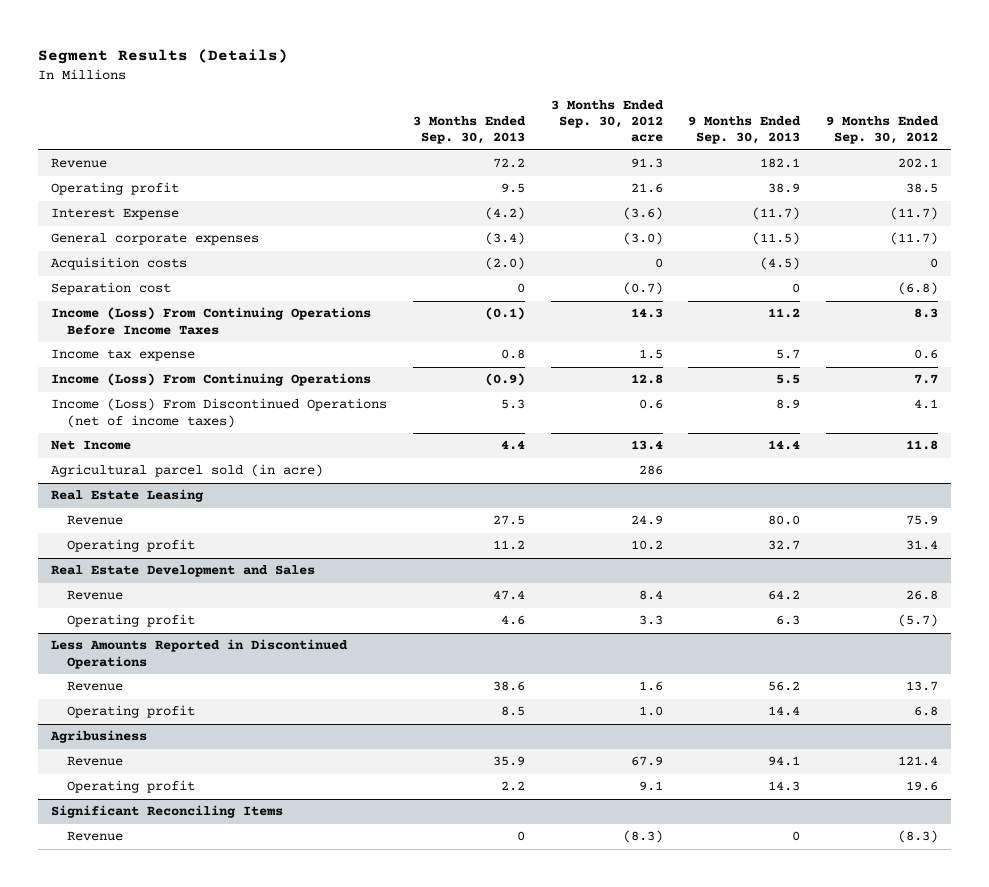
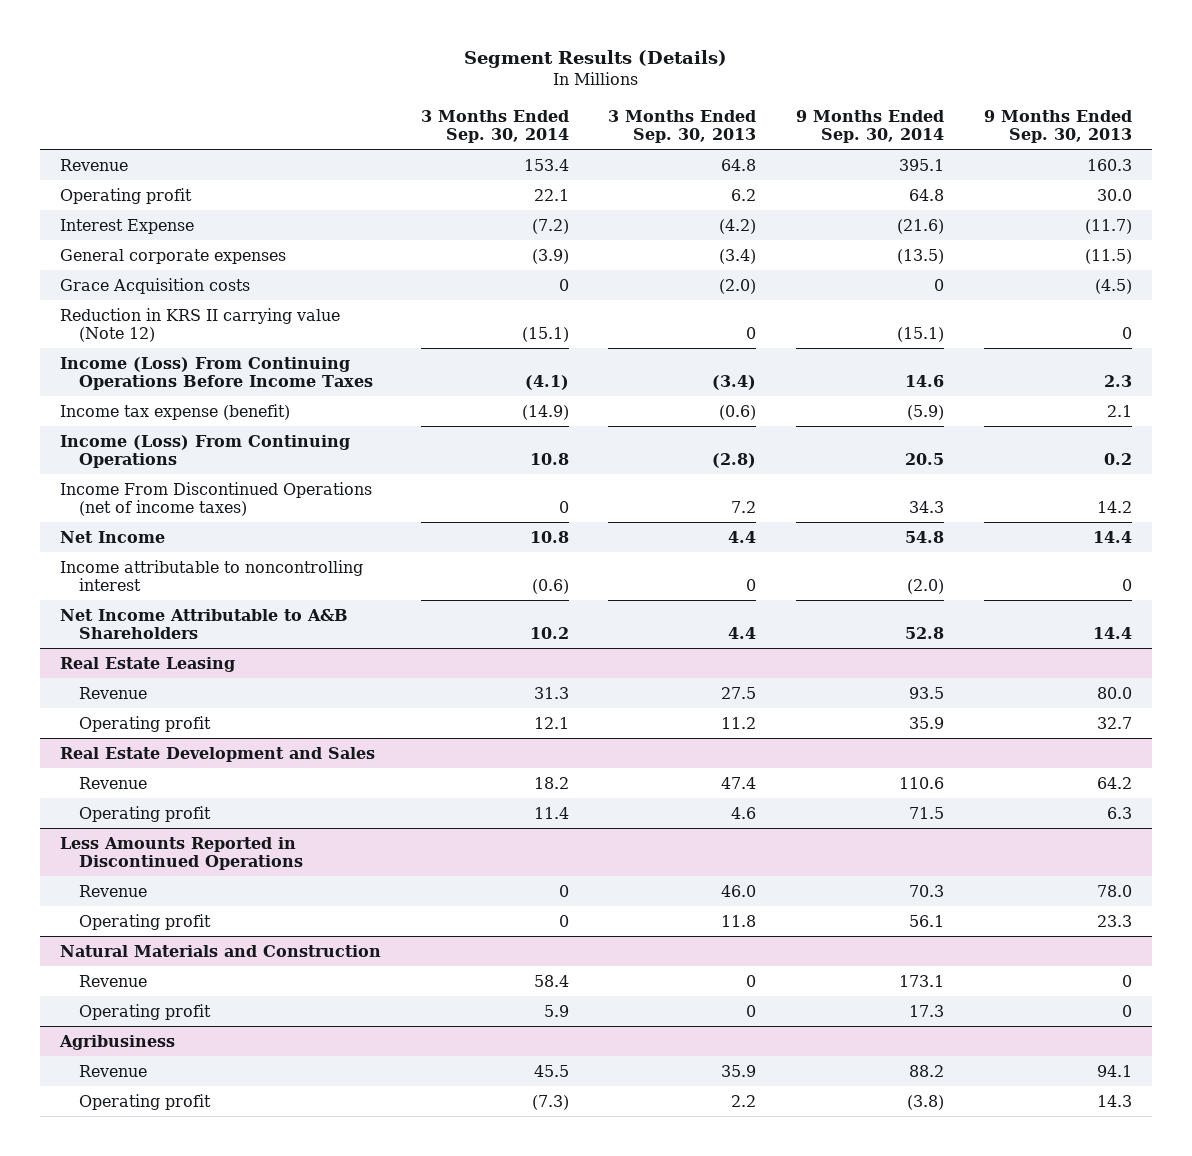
- | 3 Months Ended Sep. 30, 2013 | 3 Months Ended Sep. 30, 2012 acre | 9 Months Ended Sep. 30, 2013 | 9 Months Ended Sep. 30, 2012
+ | 3 Months Ended Sep. 30, 2014 | 3 Months Ended Sep. 30, 2013 | 9 Months Ended Sep. 30, 2014 | 9 Months Ended Sep. 30, 2013
- Revenue | 72.2 | 91.3 | 182.1 | 202.1
- Operating profit | 9.5 | 21.6 | 38.9 | 38.5
+ Revenue | 153.4 | 64.8 | 395.1 | 160.3
+ Operating profit | 22.1 | 6.2 | 64.8 | 30.0
- Acquisition costs | (2.0) | 0 | (4.5) | 0
- Separation cost | 0 | (0.7) | 0 | (6.8)
- Income (Loss) From Continuing Operations Before Income Taxes | (0.1) | 14.3 | 11.2 | 8.3
- Income tax expense | 0.8 | 1.5 | 5.7 | 0.6
- Income (Loss) From Continuing Operations | (0.9) | 12.8 | 5.5 | 7.7
- Income (Loss) From Discontinued Operations (net of income taxes) | 5.3 | 0.6 | 8.9 | 4.1
+ Grace Acquisition costs | 0 | (2.0) | 0 | (4.5)
+ Reduction in KRS II carrying value (Note 12) | (15.1) | 0 | (15.1) | 0
+ Income (Loss) From Continuing Operations Before Income Taxes | (4.1) | (3.4) | 14.6 | 2.3
+ Income tax expense (benefit) | (14.9) | (0.6) | (5.9) | 2.1
+ Income (Loss) From Continuing Operations | 10.8 | (2.8) | 20.5 | 0.2
+ Income From Discontinued Operations (net of income taxes) | 0 | 7.2 | 34.3 | 14.2
- Agricultural parcel sold (in acre) | | 286 | |
+ Income attributable to noncontrolling interest | (0.6) | 0 | (2.0) | 0
+ Net Income Attributable to A&B Shareholders | 10.2 | 4.4 | 52.8 | 14.4
@ Less Amounts Reported in Discontinued Operations
- Revenue | 38.6 | 1.6 | 56.2 | 13.7
- Operating profit | 8.5 | 1.0 | 14.4 | 6.8
+ Revenue | 0 | 46.0 | 70.3 | 78.0
+ Operating profit | 0 | 11.8 | 56.1 | 23.3
+ Natural Materials and Construction
+ Revenue | 58.4 | 0 | 173.1 | 0
+ Operating profit | 5.9 | 0 | 17.3 | 0
- Significant Reconciling Items
- Revenue | 0 | (8.3) | 0 | (8.3)

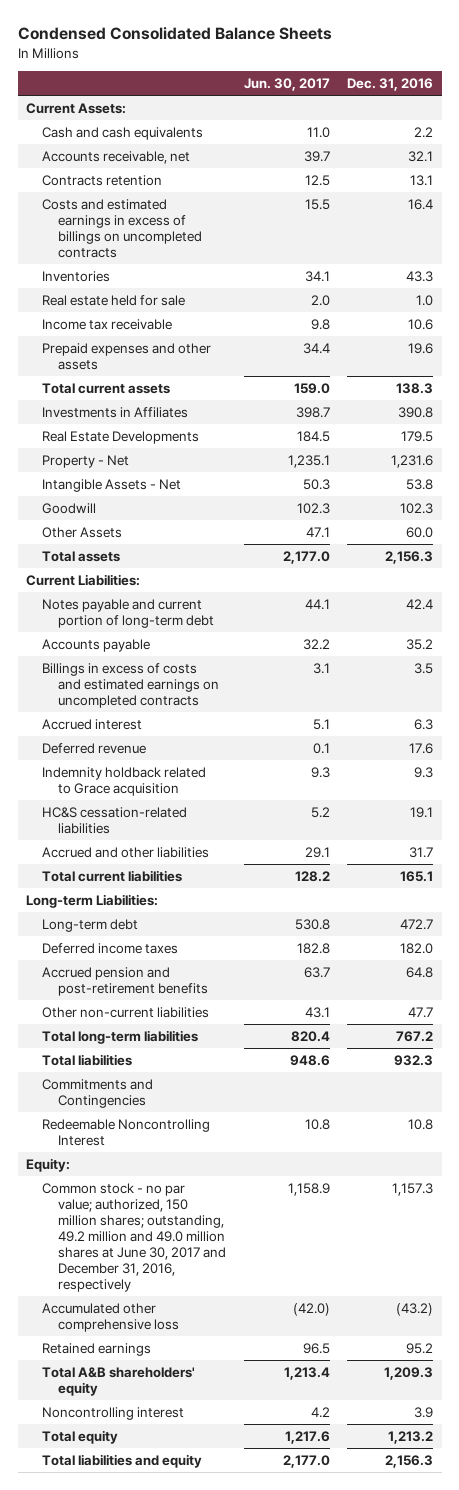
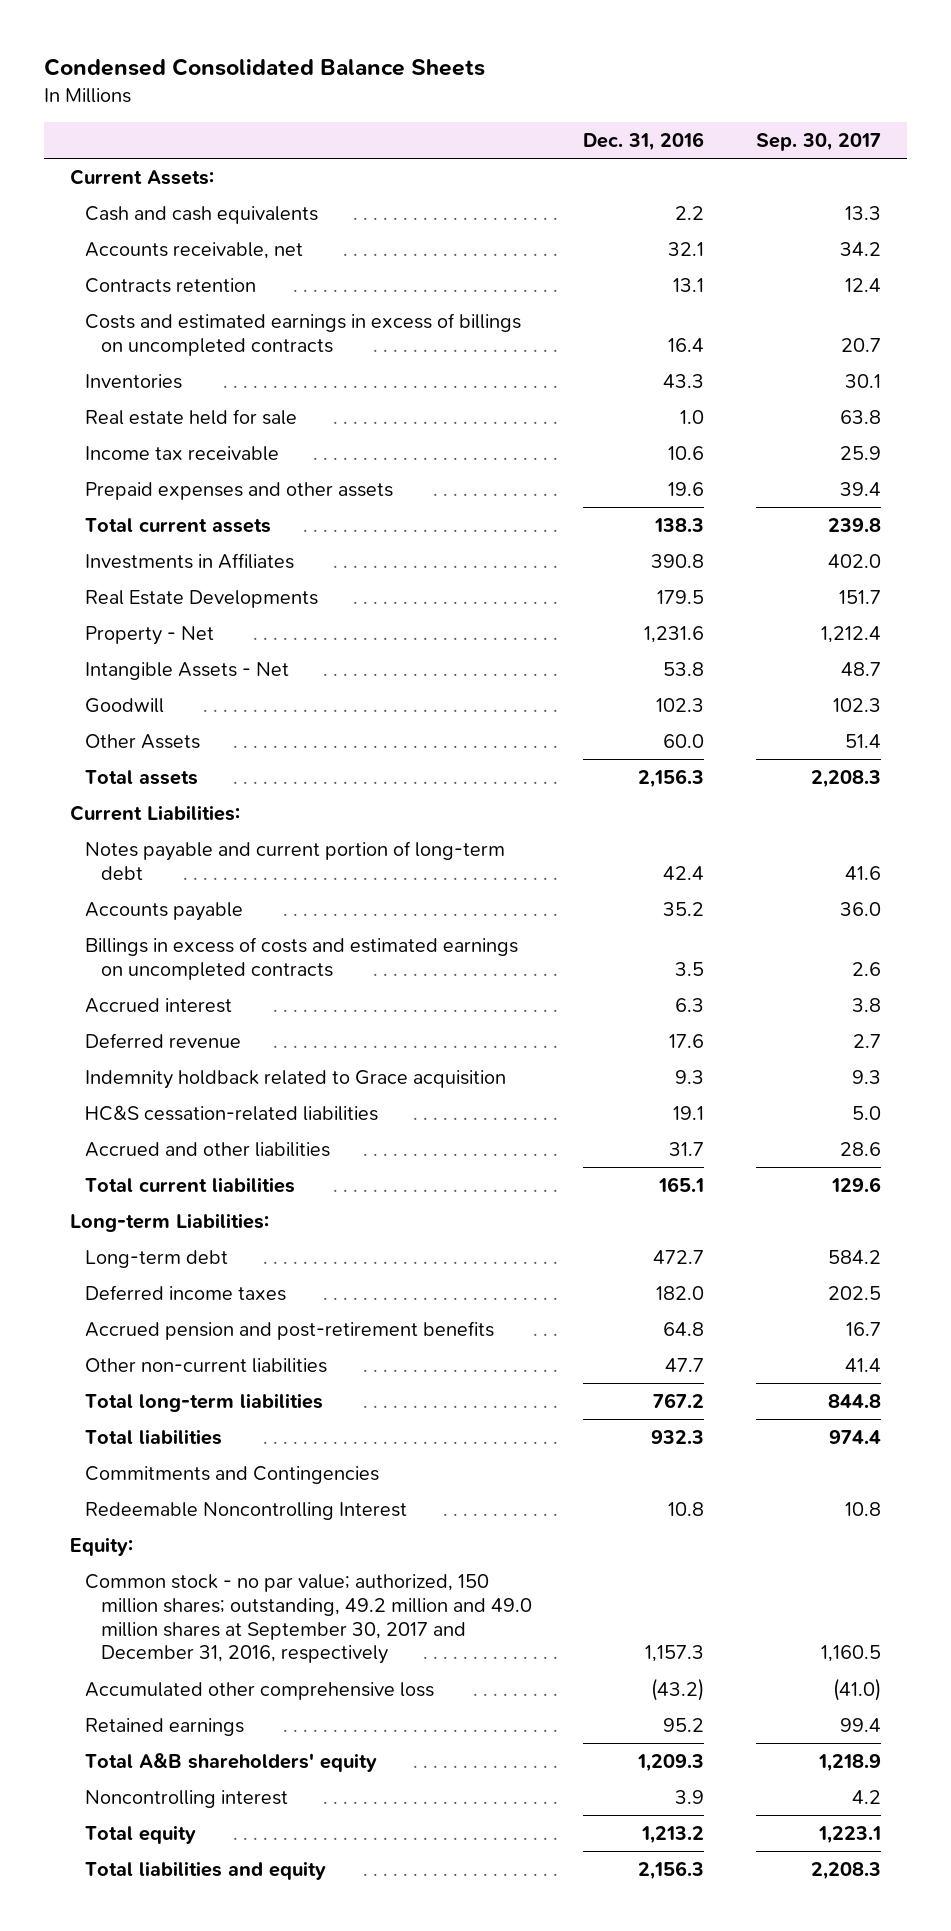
- | Jun. 30, 2017 | Dec. 31, 2016
+ | Dec. 31, 2016 | Sep. 30, 2017
- Common stock - no par value; authorized, 150 million shares; outstanding, 49.2 million and 49.0 million shares at June 30, 2017 and December 31, 2016, respectively | 1,158.9 | 1,157.3
+ Common stock - no par value; authorized, 150 million shares; outstanding, 49.2 million and 49.0 million shares at September 30, 2017 and December 31, 2016, respectively | 1,157.3 | 1,160.5

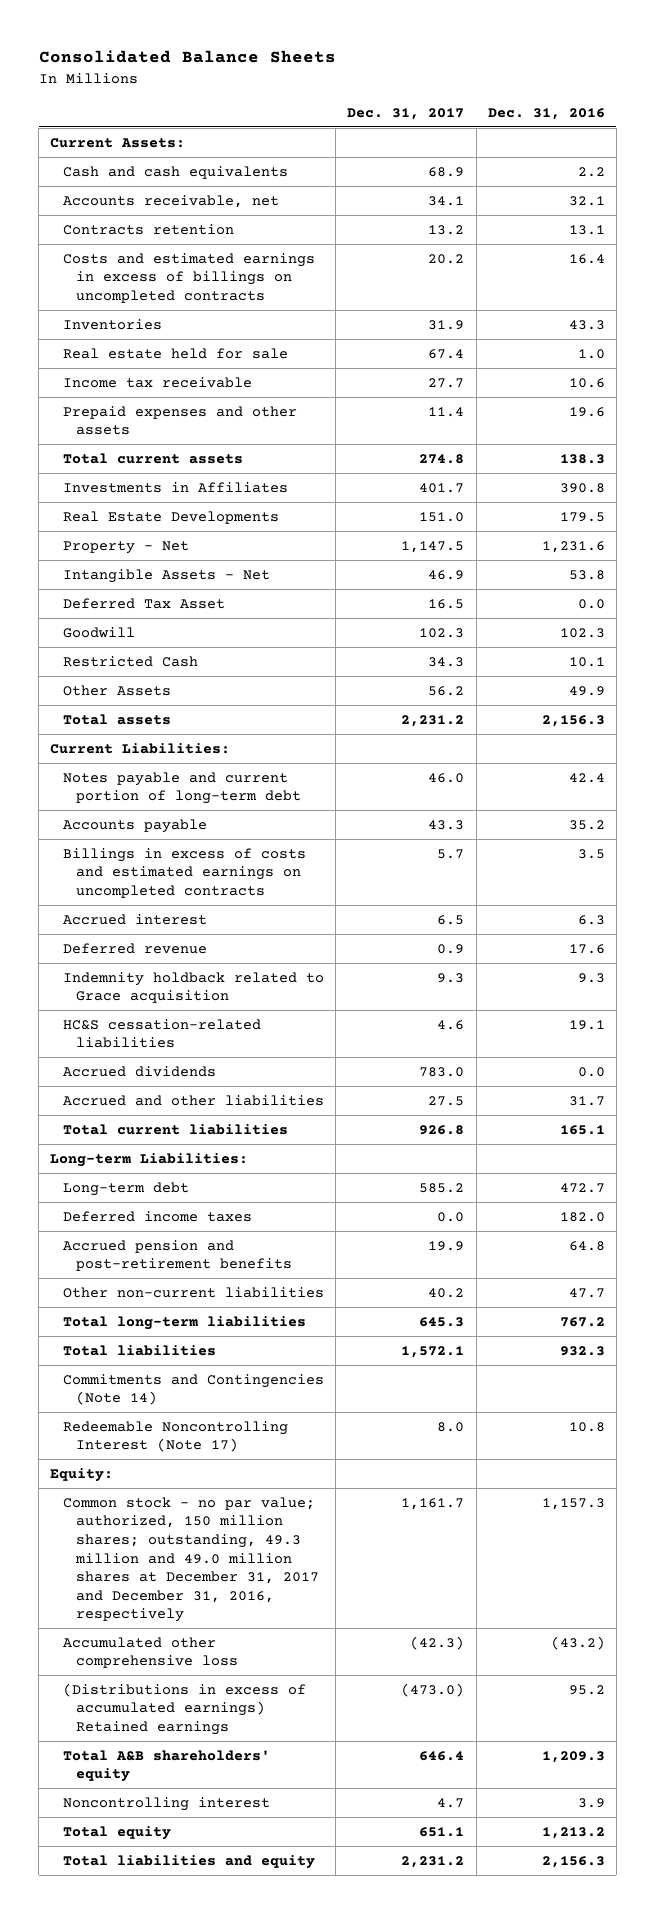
- Condensed Consolidated Balance Sheets
+ Consolidated Balance Sheets
- | Dec. 31, 2016 | Sep. 30, 2017
+ | Dec. 31, 2017 | Dec. 31, 2016
+ Deferred Tax Asset | 16.5 | 0.0
- Other Assets | 60.0 | 51.4
+ Restricted Cash | 34.3 | 10.1
+ Other Assets | 56.2 | 49.9
+ Accrued dividends | 783.0 | 0.0
- Commitments and Contingencies
- Redeemable Noncontrolling Interest | 10.8 | 10.8
+ Commitments and Contingencies (Note 14)
+ Redeemable Noncontrolling Interest (Note 17) | 8.0 | 10.8
- Common stock - no par value; authorized, 150 million shares; outstanding, 49.2 million and 49.0 million shares at September 30, 2017 and December 31, 2016, respectively | 1,157.3 | 1,160.5
+ Common stock - no par value; authorized, 150 million shares; outstanding, 49.3 million and 49.0 million shares at December 31, 2017 and December 31, 2016, respectively | 1,161.7 | 1,157.3
- Retained earnings | 95.2 | 99.4
+ (Distributions in excess of accumulated earnings) Retained earnings | (473.0) | 95.2

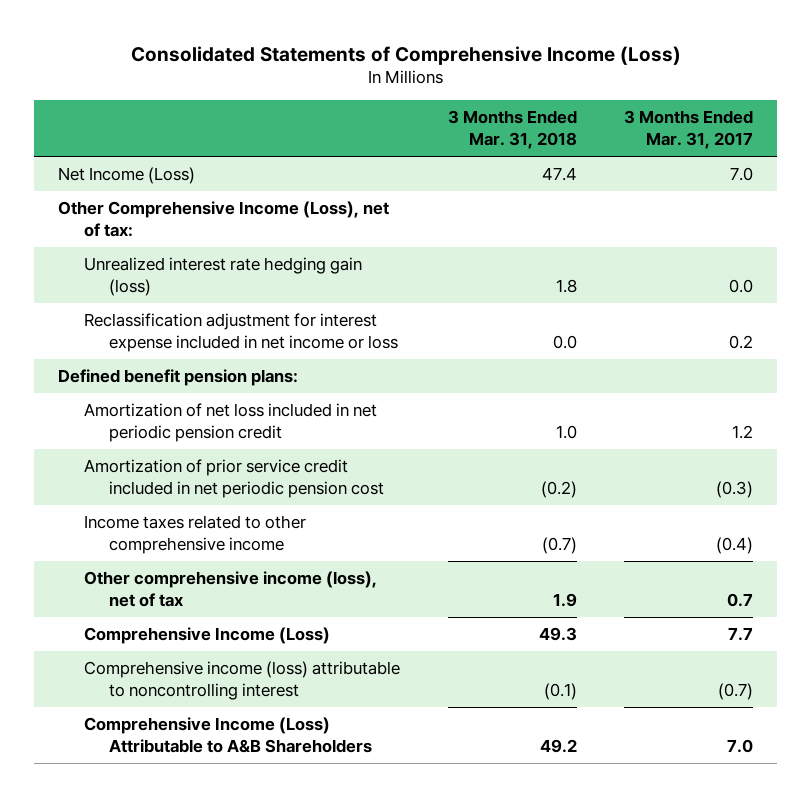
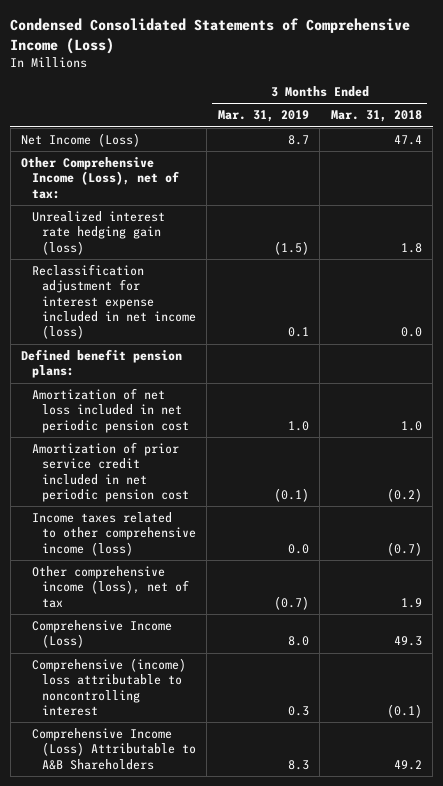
- Consolidated Statements of Comprehensive Income (Loss)
+ Condensed Consolidated Statements of Comprehensive Income (Loss)
- | 3 Months Ended Mar. 31, 2018 | 3 Months Ended Mar. 31, 2017
+ | 3 Months Ended Mar. 31, 2019 | 3 Months Ended Mar. 31, 2018
- Reclassification adjustment for interest expense included in net income or loss | 0.0 | 0.2
+ Reclassification adjustment for interest expense included in net income (loss) | 0.1 | 0.0
- Amortization of net loss included in net periodic pension credit | 1.0 | 1.2
+ Amortization of net loss included in net periodic pension cost | 1.0 | 1.0
- Income taxes related to other comprehensive income | (0.7) | (0.4)
+ Income taxes related to other comprehensive income (loss) | 0.0 | (0.7)
- Comprehensive income (loss) attributable to noncontrolling interest | (0.1) | (0.7)
+ Comprehensive (income) loss attributable to noncontrolling interest | 0.3 | (0.1)

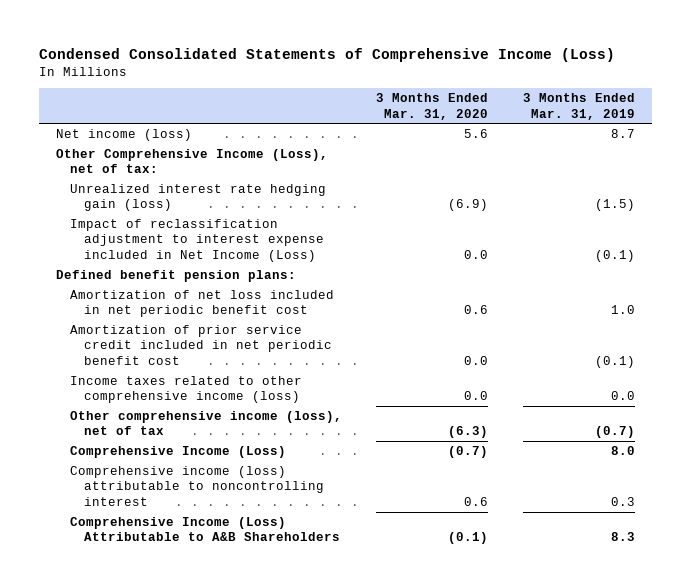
- | 3 Months Ended Mar. 31, 2019 | 3 Months Ended Mar. 31, 2018
+ | 3 Months Ended Mar. 31, 2020 | 3 Months Ended Mar. 31, 2019
- Net Income (Loss) | 8.7 | 47.4
+ Net income (loss) | 5.6 | 8.7
- Reclassification adjustment for interest expense included in net income (loss) | 0.1 | 0.0
+ Impact of reclassification adjustment to interest expense included in Net Income (Loss) | 0.0 | (0.1)
- Amortization of net loss included in net periodic pension cost | 1.0 | 1.0
- Amortization of prior service credit included in net periodic pension cost | (0.1) | (0.2)
+ Amortization of net loss included in net periodic benefit cost | 0.6 | 1.0
+ Amortization of prior service credit included in net periodic benefit cost | 0.0 | (0.1)
- Comprehensive (income) loss attributable to noncontrolling interest | 0.3 | (0.1)
+ Comprehensive income (loss) attributable to noncontrolling interest | 0.6 | 0.3

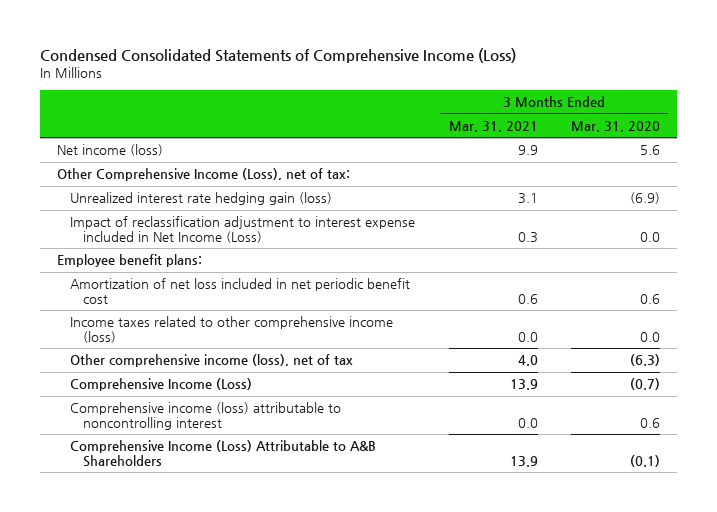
- | 3 Months Ended Mar. 31, 2020 | 3 Months Ended Mar. 31, 2019
+ | 3 Months Ended Mar. 31, 2021 | 3 Months Ended Mar. 31, 2020
- Defined benefit pension plans:
+ Employee benefit plans:
- Amortization of prior service credit included in net periodic benefit cost | 0.0 | (0.1)

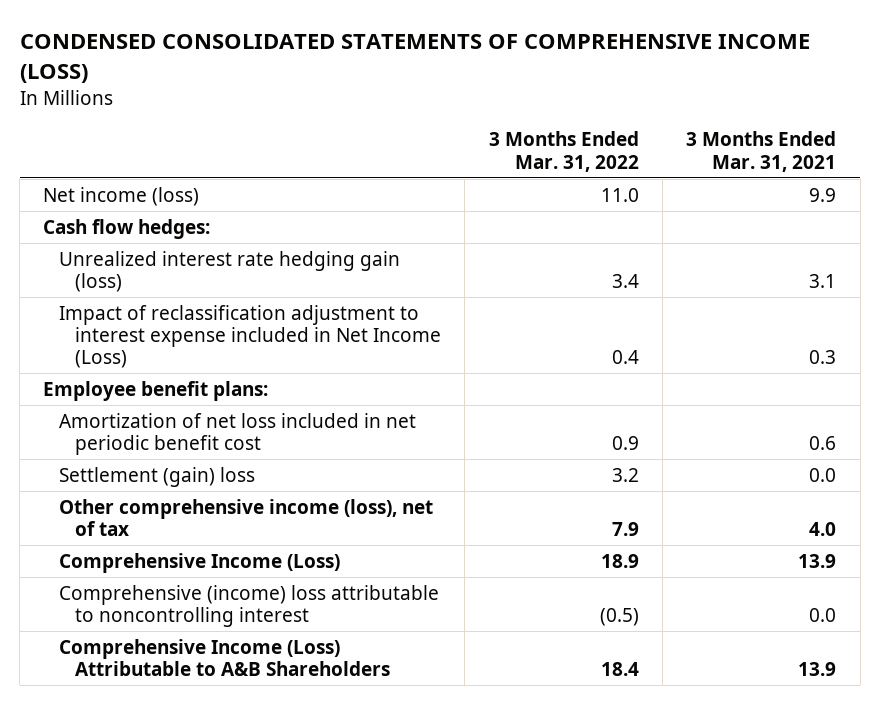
- Condensed Consolidated Statements of Comprehensive Income (Loss)
+ CONDENSED CONSOLIDATED STATEMENTS OF COMPREHENSIVE INCOME (LOSS)
- | 3 Months Ended Mar. 31, 2021 | 3 Months Ended Mar. 31, 2020
+ | 3 Months Ended Mar. 31, 2022 | 3 Months Ended Mar. 31, 2021
- Other Comprehensive Income (Loss), net of tax:
+ Cash flow hedges:
- Income taxes related to other comprehensive income (loss) | 0.0 | 0.0
+ Settlement (gain) loss | 3.2 | 0.0
- Comprehensive income (loss) attributable to noncontrolling interest | 0.0 | 0.6
+ Comprehensive (income) loss attributable to noncontrolling interest | (0.5) | 0.0

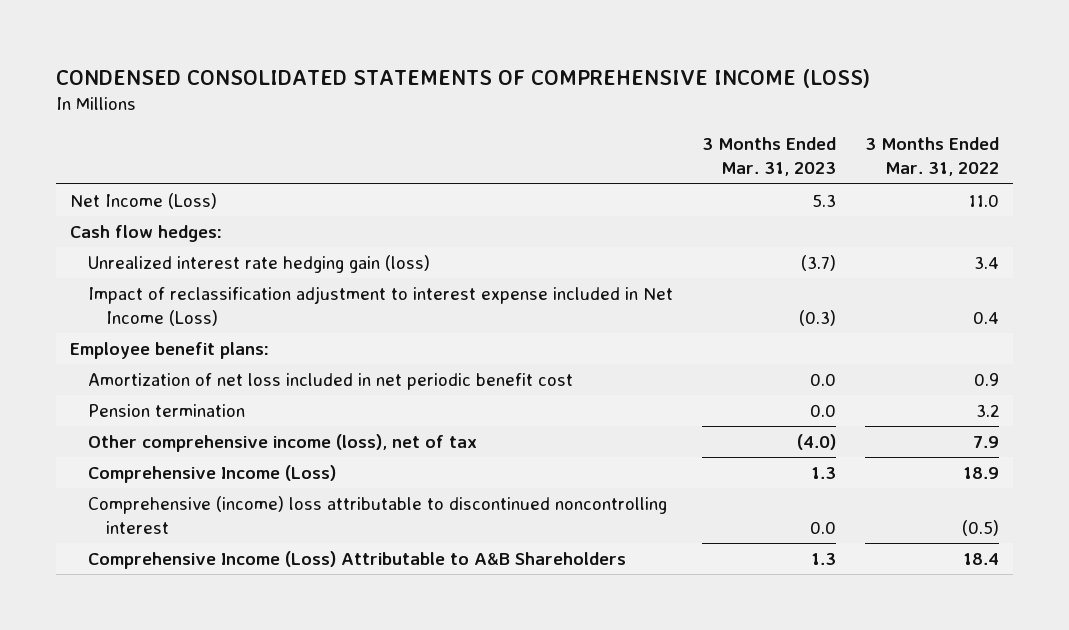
- | 3 Months Ended Mar. 31, 2022 | 3 Months Ended Mar. 31, 2021
+ | 3 Months Ended Mar. 31, 2023 | 3 Months Ended Mar. 31, 2022
- Net income (loss) | 11.0 | 9.9
+ Net Income (Loss) | 5.3 | 11.0
- Settlement (gain) loss | 3.2 | 0.0
+ Pension termination | 0.0 | 3.2
- Comprehensive (income) loss attributable to noncontrolling interest | (0.5) | 0.0
+ Comprehensive (income) loss attributable to discontinued noncontrolling interest | 0.0 | (0.5)

